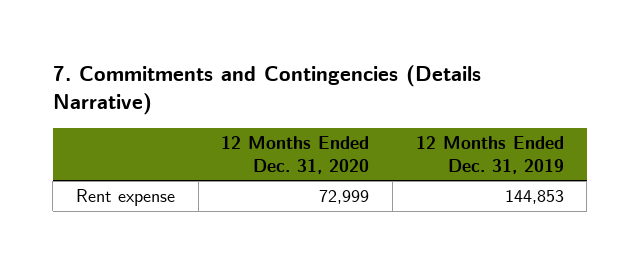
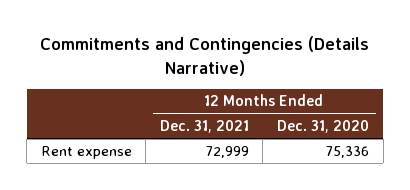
- 7. Commitments and Contingencies (Details Narrative)
+ Commitments and Contingencies (Details Narrative)
- | 12 Months Ended Dec. 31, 2020 | 12 Months Ended Dec. 31, 2019
+ | 12 Months Ended Dec. 31, 2021 | 12 Months Ended Dec. 31, 2020
- Rent expense | 72,999 | 144,853
+ Rent expense | 72,999 | 75,336

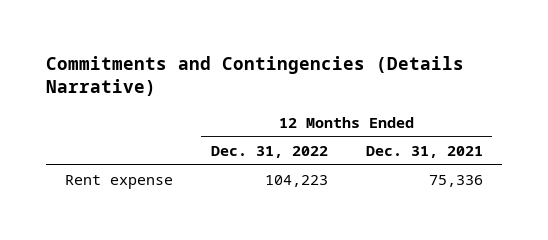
- | 12 Months Ended Dec. 31, 2021 | 12 Months Ended Dec. 31, 2020
+ | 12 Months Ended Dec. 31, 2022 | 12 Months Ended Dec. 31, 2021
- Rent expense | 72,999 | 75,336
+ Rent expense | 104,223 | 75,336

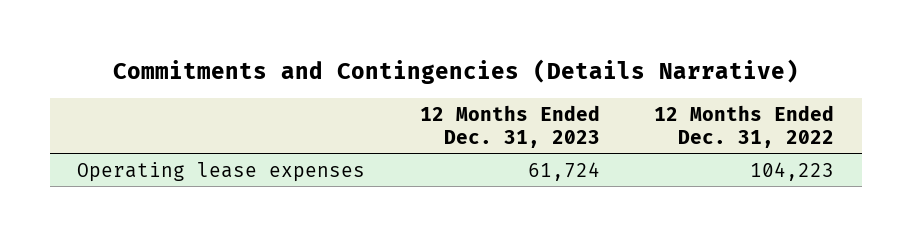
- | 12 Months Ended Dec. 31, 2022 | 12 Months Ended Dec. 31, 2021
+ | 12 Months Ended Dec. 31, 2023 | 12 Months Ended Dec. 31, 2022
- Rent expense | 104,223 | 75,336
+ Operating lease expenses | 61,724 | 104,223

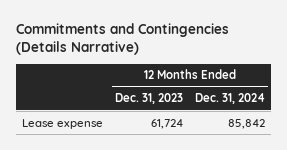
- | 12 Months Ended Dec. 31, 2023 | 12 Months Ended Dec. 31, 2022
+ | 12 Months Ended Dec. 31, 2023 | 12 Months Ended Dec. 31, 2024
- Operating lease expenses | 61,724 | 104,223
+ Lease expense | 61,724 | 85,842

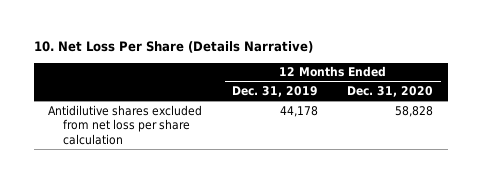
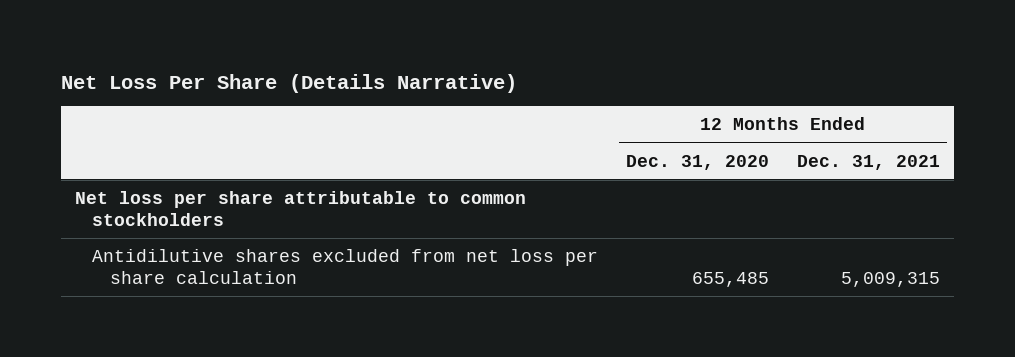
- 10. Net Loss Per Share (Details Narrative)
+ Net Loss Per Share (Details Narrative)
- | 12 Months Ended Dec. 31, 2019 | 12 Months Ended Dec. 31, 2020
+ | 12 Months Ended Dec. 31, 2020 | 12 Months Ended Dec. 31, 2021
- Antidilutive shares excluded from net loss per share calculation | 44,178 | 58,828
+ Net loss per share attributable to common stockholders
+ Antidilutive shares excluded from net loss per share calculation | 655,485 | 5,009,315

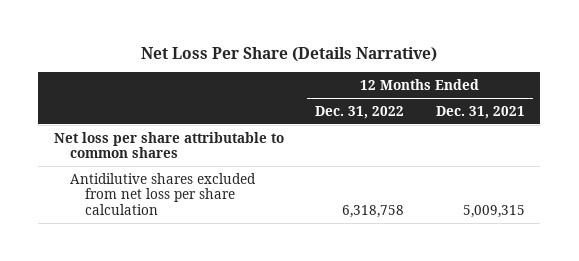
- | 12 Months Ended Dec. 31, 2020 | 12 Months Ended Dec. 31, 2021
+ | 12 Months Ended Dec. 31, 2022 | 12 Months Ended Dec. 31, 2021
- Net loss per share attributable to common stockholders
+ Net loss per share attributable to common shares

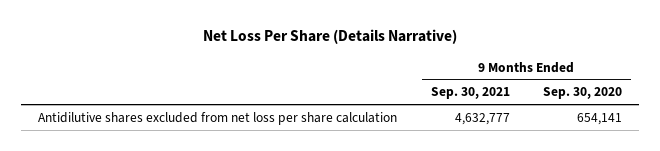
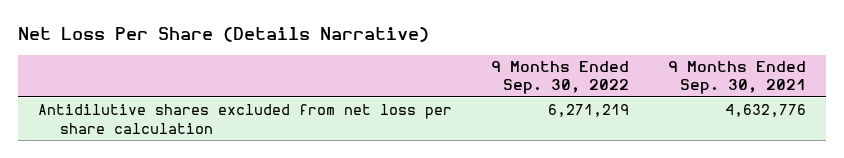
- | 9 Months Ended Sep. 30, 2021 | 9 Months Ended Sep. 30, 2020
+ | 9 Months Ended Sep. 30, 2022 | 9 Months Ended Sep. 30, 2021
- Antidilutive shares excluded from net loss per share calculation | 4,632,777 | 654,141
+ Antidilutive shares excluded from net loss per share calculation | 6,271,219 | 4,632,776

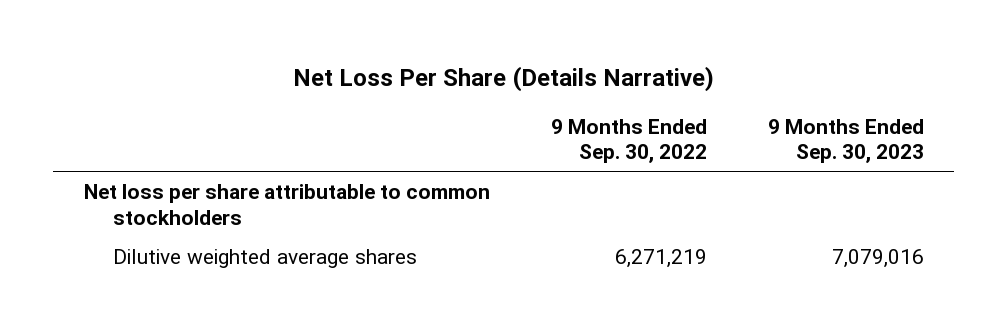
- | 9 Months Ended Sep. 30, 2022 | 9 Months Ended Sep. 30, 2021
+ | 9 Months Ended Sep. 30, 2022 | 9 Months Ended Sep. 30, 2023
- Antidilutive shares excluded from net loss per share calculation | 6,271,219 | 4,632,776
+ Net loss per share attributable to common stockholders
+ Dilutive weighted average shares | 6,271,219 | 7,079,016

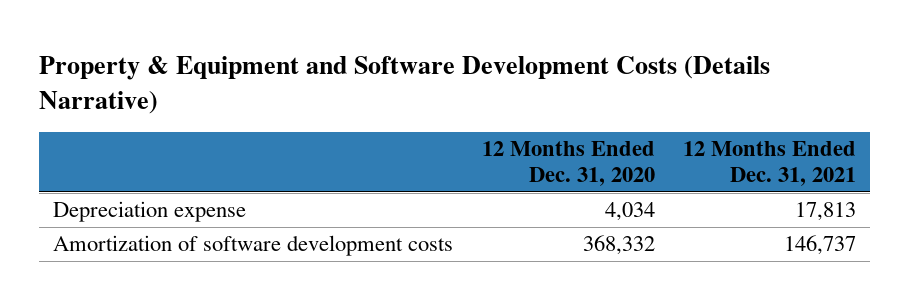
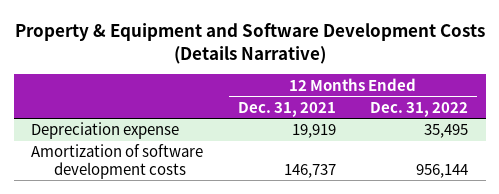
- | 12 Months Ended Dec. 31, 2020 | 12 Months Ended Dec. 31, 2021
+ | 12 Months Ended Dec. 31, 2021 | 12 Months Ended Dec. 31, 2022
- Depreciation expense | 4,034 | 17,813
+ Depreciation expense | 19,919 | 35,495

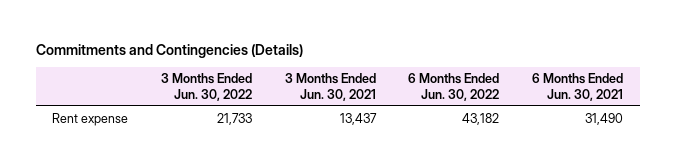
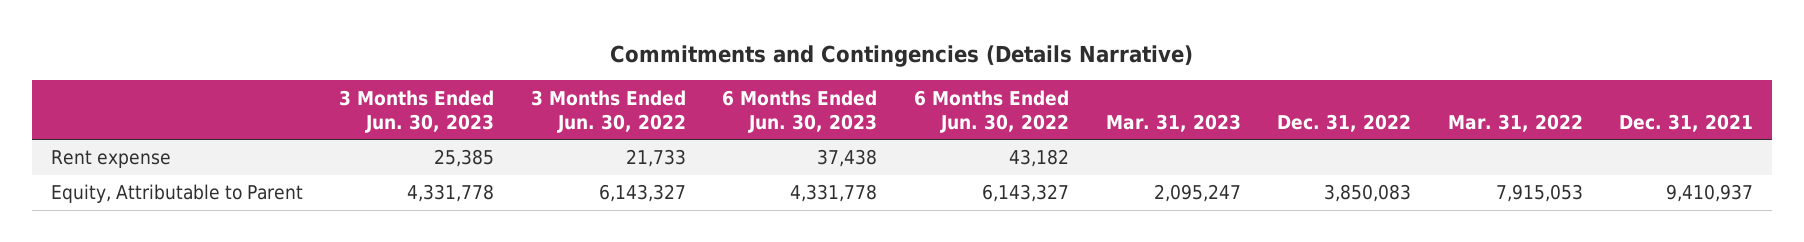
- Commitments and Contingencies (Details)
+ Commitments and Contingencies (Details Narrative)
- | 3 Months Ended Jun. 30, 2022 | 3 Months Ended Jun. 30, 2021 | 6 Months Ended Jun. 30, 2022 | 6 Months Ended Jun. 30, 2021
+ | 3 Months Ended Jun. 30, 2023 | 3 Months Ended Jun. 30, 2022 | 6 Months Ended Jun. 30, 2023 | 6 Months Ended Jun. 30, 2022 | Mar. 31, 2023 | Dec. 31, 2022 | Mar. 31, 2022 | Dec. 31, 2021
+ Equity, Attributable to Parent | 4,331,778 | 6,143,327 | 4,331,778 | 6,143,327 | 2,095,247 | 3,850,083 | 7,915,053 | 9,410,937

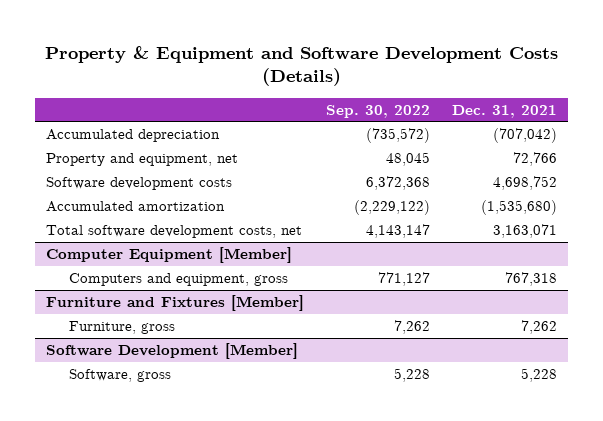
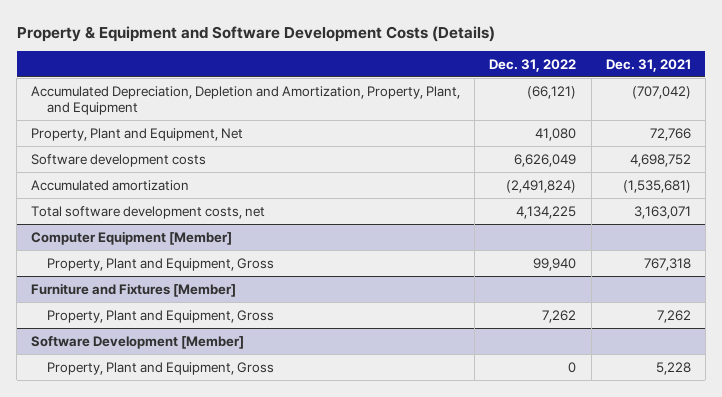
- | Sep. 30, 2022 | Dec. 31, 2021
+ | Dec. 31, 2022 | Dec. 31, 2021
- Accumulated depreciation | (735,572) | (707,042)
- Property and equipment, net | 48,045 | 72,766
+ Accumulated Depreciation, Depletion and Amortization, Property, Plant, and Equipment | (66,121) | (707,042)
+ Property, Plant and Equipment, Net | 41,080 | 72,766
- Accumulated amortization | (2,229,122) | (1,535,680)
+ Accumulated amortization | (2,491,824) | (1,535,681)
@ Computer Equipment [Member]
- Computers and equipment, gross | 771,127 | 767,318
+ Property, Plant and Equipment, Gross | 99,940 | 767,318
@ Furniture and Fixtures [Member]
- Furniture, gross | 7,262 | 7,262
+ Property, Plant and Equipment, Gross | 7,262 | 7,262
@ Software Development [Member]
- Software, gross | 5,228 | 5,228
+ Property, Plant and Equipment, Gross | 0 | 5,228

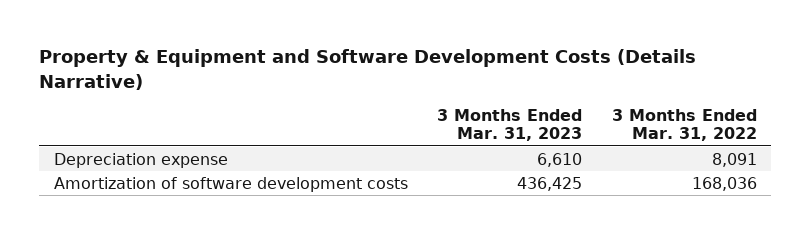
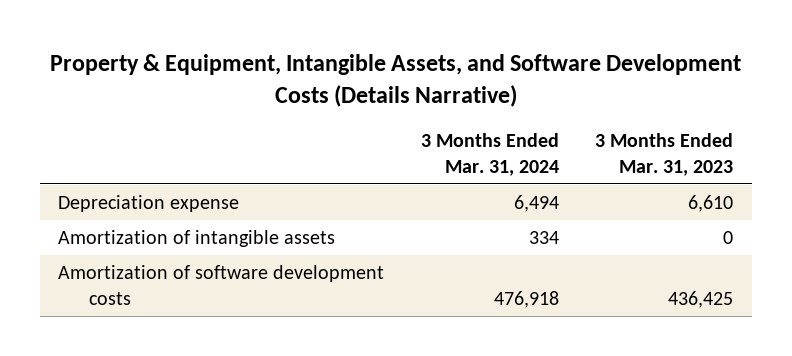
- Property & Equipment and Software Development Costs (Details Narrative)
+ Property & Equipment, Intangible Assets, and Software Development Costs (Details Narrative)
- | 3 Months Ended Mar. 31, 2023 | 3 Months Ended Mar. 31, 2022
+ | 3 Months Ended Mar. 31, 2024 | 3 Months Ended Mar. 31, 2023
+ Amortization of intangible assets | 334 | 0

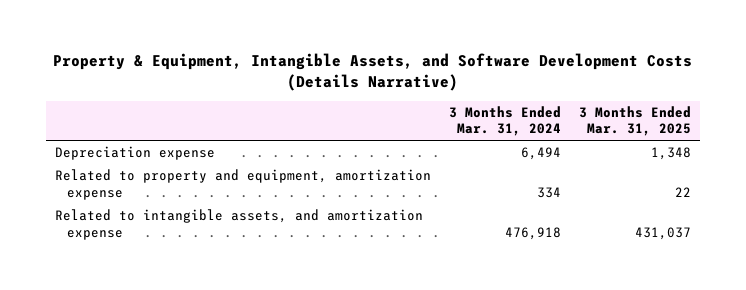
- | 3 Months Ended Mar. 31, 2024 | 3 Months Ended Mar. 31, 2023
+ | 3 Months Ended Mar. 31, 2024 | 3 Months Ended Mar. 31, 2025
- Amortization of intangible assets | 334 | 0
- Amortization of software development costs | 476,918 | 436,425
+ Related to property and equipment, amortization expense | 334 | 22
+ Related to intangible assets, and amortization expense | 476,918 | 431,037

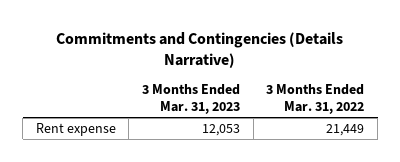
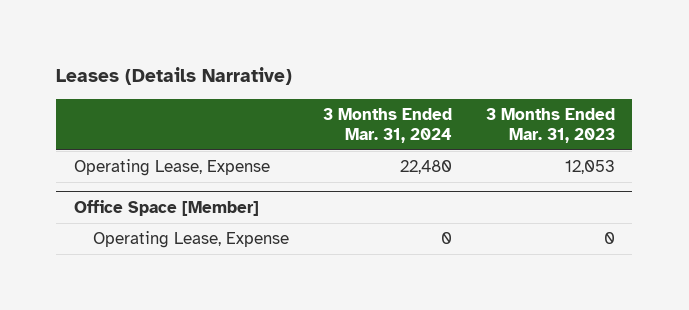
- Commitments and Contingencies (Details Narrative)
+ Leases (Details Narrative)
- | 3 Months Ended Mar. 31, 2023 | 3 Months Ended Mar. 31, 2022
+ | 3 Months Ended Mar. 31, 2024 | 3 Months Ended Mar. 31, 2023
- Rent expense | 12,053 | 21,449
+ Operating Lease, Expense | 22,480 | 12,053
+ Office Space [Member]
+ Operating Lease, Expense | 0 | 0

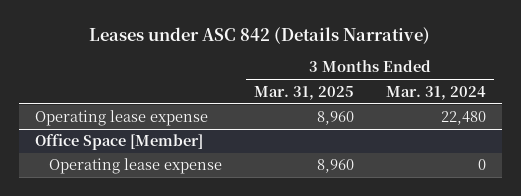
- Leases (Details Narrative)
+ Leases under ASC 842 (Details Narrative)
- | 3 Months Ended Mar. 31, 2024 | 3 Months Ended Mar. 31, 2023
+ | 3 Months Ended Mar. 31, 2025 | 3 Months Ended Mar. 31, 2024
- Operating Lease, Expense | 22,480 | 12,053
+ Operating lease expense | 8,960 | 22,480
@ Office Space [Member]
- Operating Lease, Expense | 0 | 0
+ Operating lease expense | 8,960 | 0

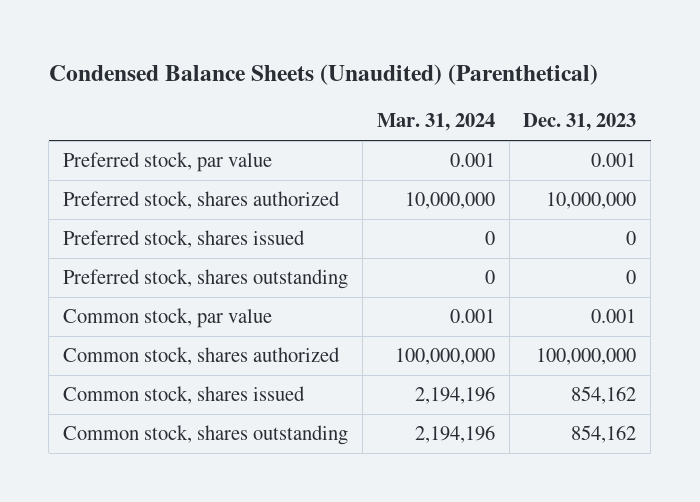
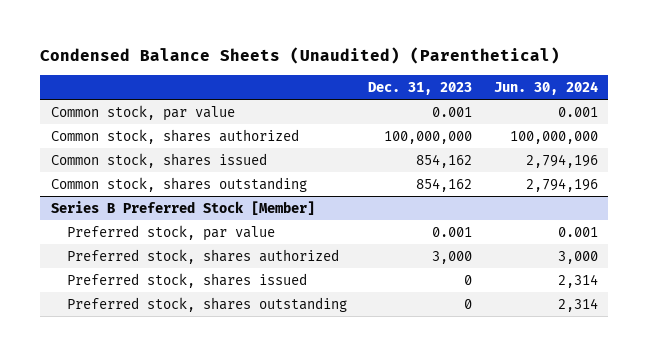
- | Mar. 31, 2024 | Dec. 31, 2023
+ | Dec. 31, 2023 | Jun. 30, 2024
- Preferred stock, par value | 0.001 | 0.001
- Preferred stock, shares authorized | 10,000,000 | 10,000,000
- Preferred stock, shares issued | 0 | 0
- Preferred stock, shares outstanding | 0 | 0
+ Series B Preferred Stock [Member]
+ Preferred stock, par value | 0.001 | 0.001
+ Preferred stock, shares authorized | 3,000 | 3,000
+ Preferred stock, shares issued | 0 | 2,314
+ Preferred stock, shares outstanding | 0 | 2,314

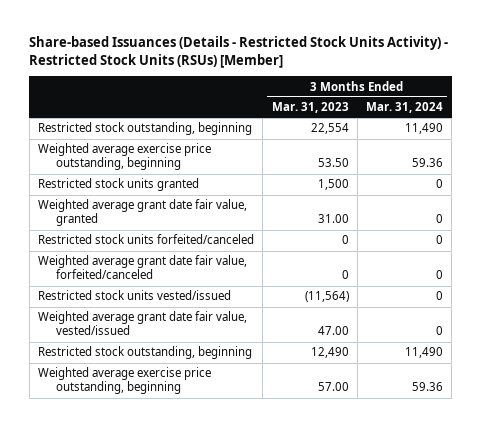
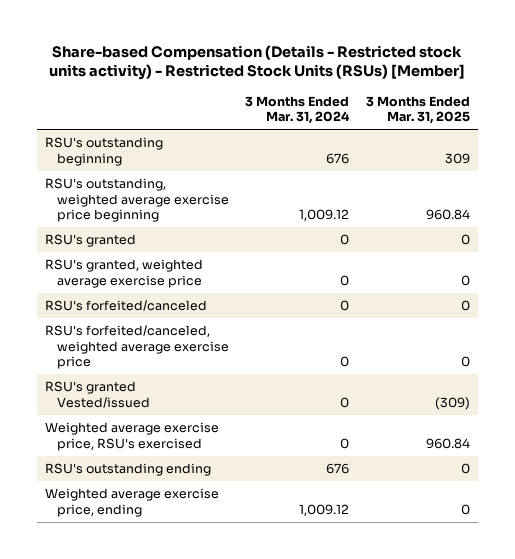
- Share-based Issuances (Details - Restricted Stock Units Activity) - Restricted Stock Units (RSUs) [Member]
+ Share-based Compensation (Details - Restricted stock units activity) - Restricted Stock Units (RSUs) [Member]
- | 3 Months Ended Mar. 31, 2023 | 3 Months Ended Mar. 31, 2024
+ | 3 Months Ended Mar. 31, 2024 | 3 Months Ended Mar. 31, 2025
- Restricted stock outstanding, beginning | 22,554 | 11,490
- Weighted average exercise price outstanding, beginning | 53.50 | 59.36
- Restricted stock units granted | 1,500 | 0
- Weighted average grant date fair value, granted | 31.00 | 0
- Restricted stock units forfeited/canceled | 0 | 0
- Weighted average grant date fair value, forfeited/canceled | 0 | 0
- Restricted stock units vested/issued | (11,564) | 0
- Weighted average grant date fair value, vested/issued | 47.00 | 0
- Restricted stock outstanding, beginning | 12,490 | 11,490
- Weighted average exercise price outstanding, beginning | 57.00 | 59.36
+ RSU's outstanding beginning | 676 | 309
+ RSU's outstanding, weighted average exercise price beginning | 1,009.12 | 960.84
+ RSU's granted | 0 | 0
+ RSU's granted, weighted average exercise price | 0 | 0
+ RSU's forfeited/canceled | 0 | 0
+ RSU's forfeited/canceled, weighted average exercise price | 0 | 0
+ RSU's granted Vested/issued | 0 | (309)
+ Weighted average exercise price, RSU's exercised | 0 | 960.84
+ RSU's outstanding ending | 676 | 0
+ Weighted average exercise price, ending | 1,009.12 | 0

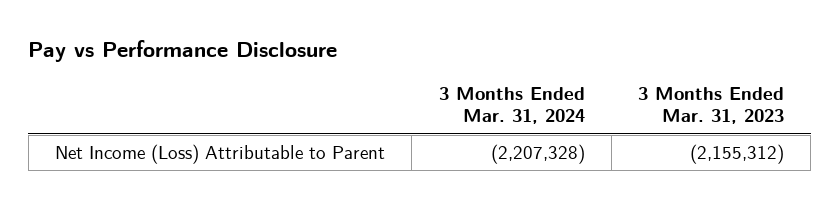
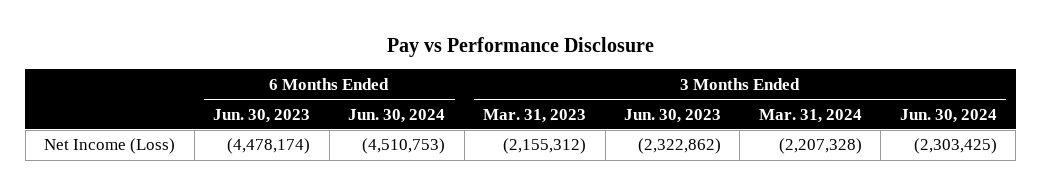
- | 3 Months Ended Mar. 31, 2024 | 3 Months Ended Mar. 31, 2023
+ | 6 Months Ended Jun. 30, 2023 | 6 Months Ended Jun. 30, 2024 | 3 Months Ended Mar. 31, 2023 | 3 Months Ended Jun. 30, 2023 | 3 Months Ended Mar. 31, 2024 | 3 Months Ended Jun. 30, 2024
- Net Income (Loss) Attributable to Parent | (2,207,328) | (2,155,312)
+ Net Income (Loss) | (4,478,174) | (4,510,753) | (2,155,312) | (2,322,862) | (2,207,328) | (2,303,425)

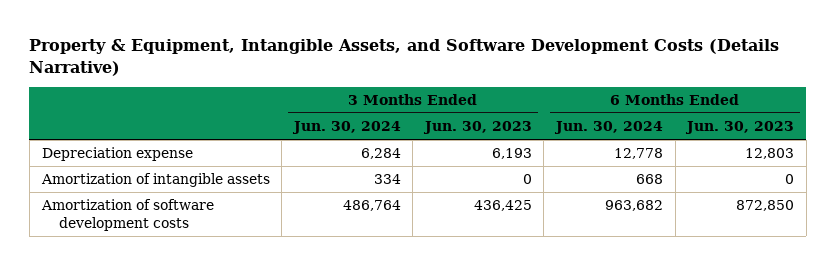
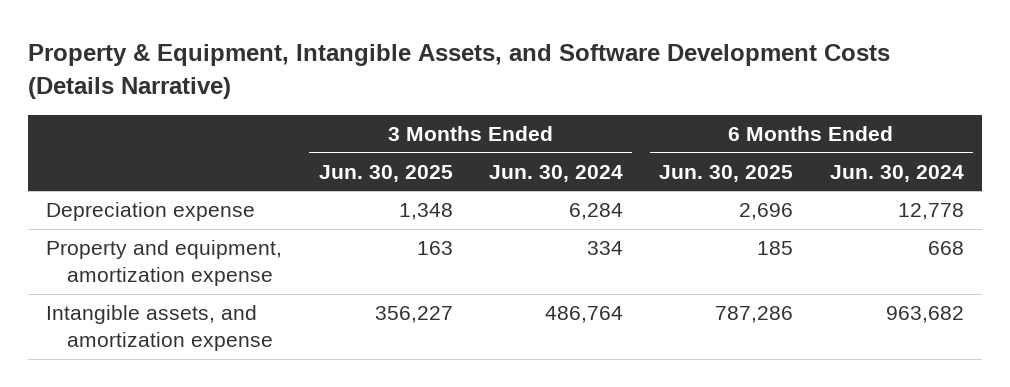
- | 3 Months Ended Jun. 30, 2024 | 3 Months Ended Jun. 30, 2023 | 6 Months Ended Jun. 30, 2024 | 6 Months Ended Jun. 30, 2023
+ | 3 Months Ended Jun. 30, 2025 | 3 Months Ended Jun. 30, 2024 | 6 Months Ended Jun. 30, 2025 | 6 Months Ended Jun. 30, 2024
- Amortization of intangible assets | 334 | 0 | 668 | 0
- Amortization of software development costs | 486,764 | 436,425 | 963,682 | 872,850
+ Property and equipment, amortization expense | 163 | 334 | 185 | 668
+ Intangible assets, and amortization expense | 356,227 | 486,764 | 787,286 | 963,682

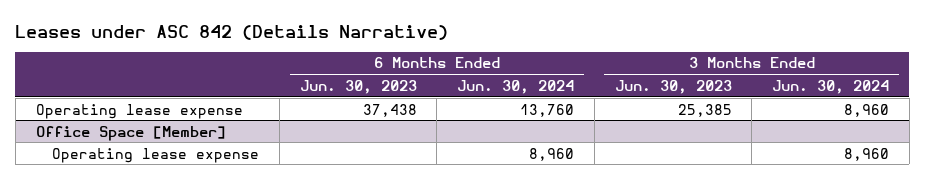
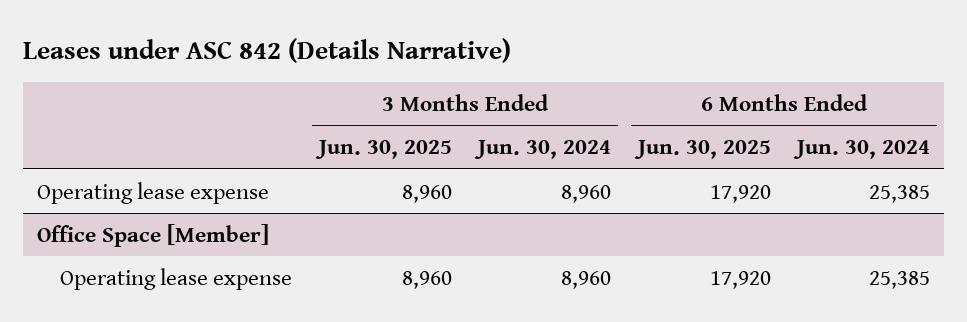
- | 6 Months Ended Jun. 30, 2023 | 6 Months Ended Jun. 30, 2024 | 3 Months Ended Jun. 30, 2023 | 3 Months Ended Jun. 30, 2024
+ | 3 Months Ended Jun. 30, 2025 | 3 Months Ended Jun. 30, 2024 | 6 Months Ended Jun. 30, 2025 | 6 Months Ended Jun. 30, 2024
- Operating lease expense | 37,438 | 13,760 | 25,385 | 8,960
+ Operating lease expense | 8,960 | 8,960 | 17,920 | 25,385
@ Office Space [Member]
- Operating lease expense | | 8,960 | | 8,960
+ Operating lease expense | 8,960 | 8,960 | 17,920 | 25,385

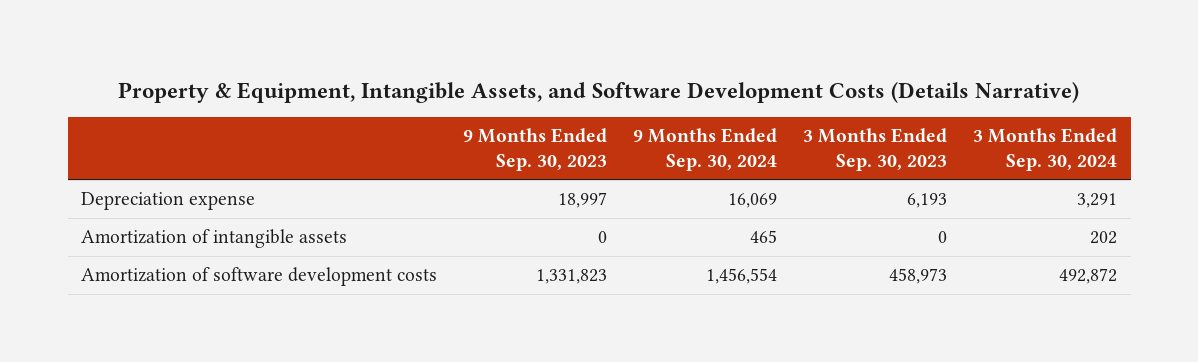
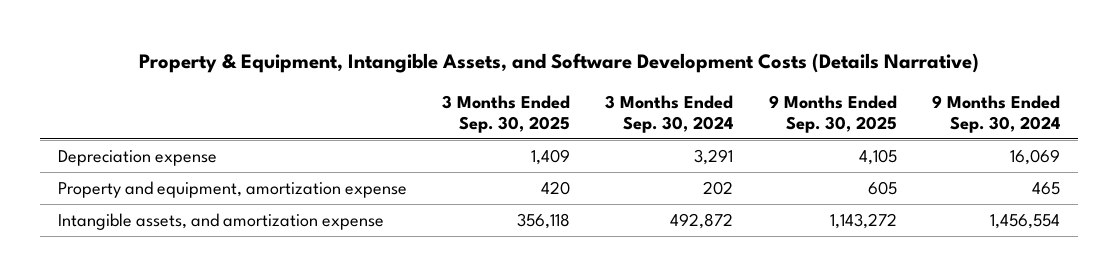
- | 9 Months Ended Sep. 30, 2023 | 9 Months Ended Sep. 30, 2024 | 3 Months Ended Sep. 30, 2023 | 3 Months Ended Sep. 30, 2024
+ | 3 Months Ended Sep. 30, 2025 | 3 Months Ended Sep. 30, 2024 | 9 Months Ended Sep. 30, 2025 | 9 Months Ended Sep. 30, 2024
- Amortization of intangible assets | 0 | 465 | 0 | 202
- Amortization of software development costs | 1,331,823 | 1,456,554 | 458,973 | 492,872
+ Property and equipment, amortization expense | 420 | 202 | 605 | 465
+ Intangible assets, and amortization expense | 356,118 | 492,872 | 1,143,272 | 1,456,554

